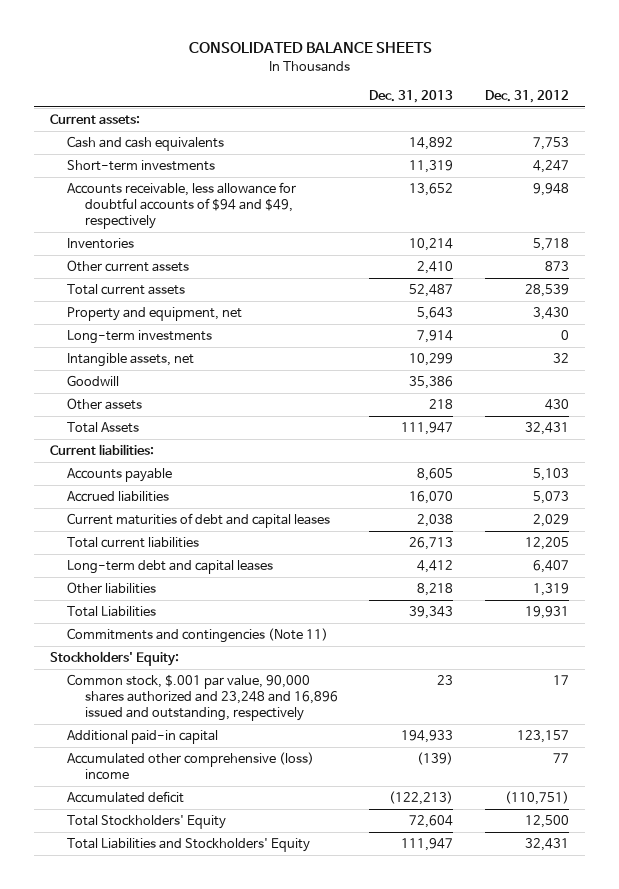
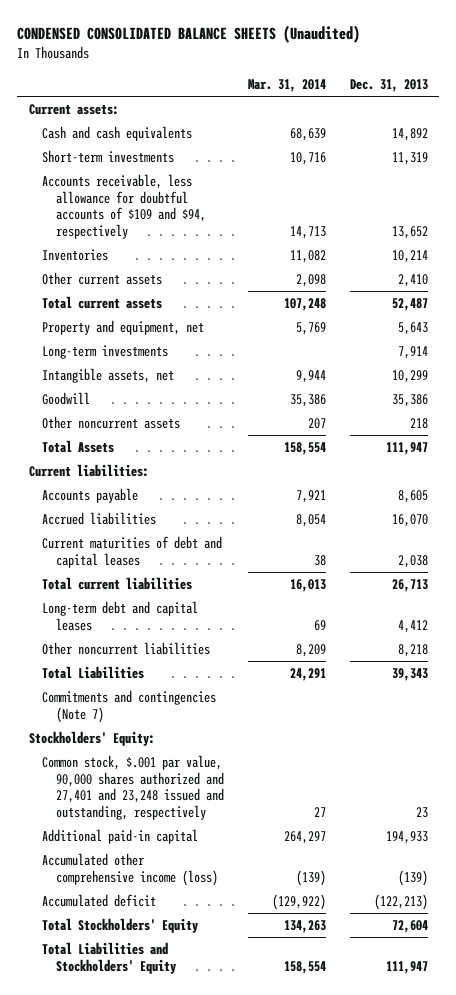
- CONSOLIDATED BALANCE SHEETS
+ CONDENSED CONSOLIDATED BALANCE SHEETS (Unaudited)
- | Dec. 31, 2013 | Dec. 31, 2012
+ | Mar. 31, 2014 | Dec. 31, 2013
- Accounts receivable, less allowance for doubtful accounts of $94 and $49, respectively | 13,652 | 9,948
+ Accounts receivable, less allowance for doubtful accounts of $109 and $94, respectively | 14,713 | 13,652
- Other assets | 218 | 430
+ Other noncurrent assets | 207 | 218
- Other liabilities | 8,218 | 1,319
+ Other noncurrent liabilities | 8,209 | 8,218
- Commitments and contingencies (Note 11)
+ Commitments and contingencies (Note 7)
- Common stock, $.001 par value, 90,000 shares authorized and 23,248 and 16,896 issued and outstanding, respectively | 23 | 17
+ Common stock, $.001 par value, 90,000 shares authorized and 27,401 and 23,248 issued and outstanding, respectively | 27 | 23
- Accumulated other comprehensive (loss) income | (139) | 77
+ Accumulated other comprehensive income (loss) | (139) | (139)

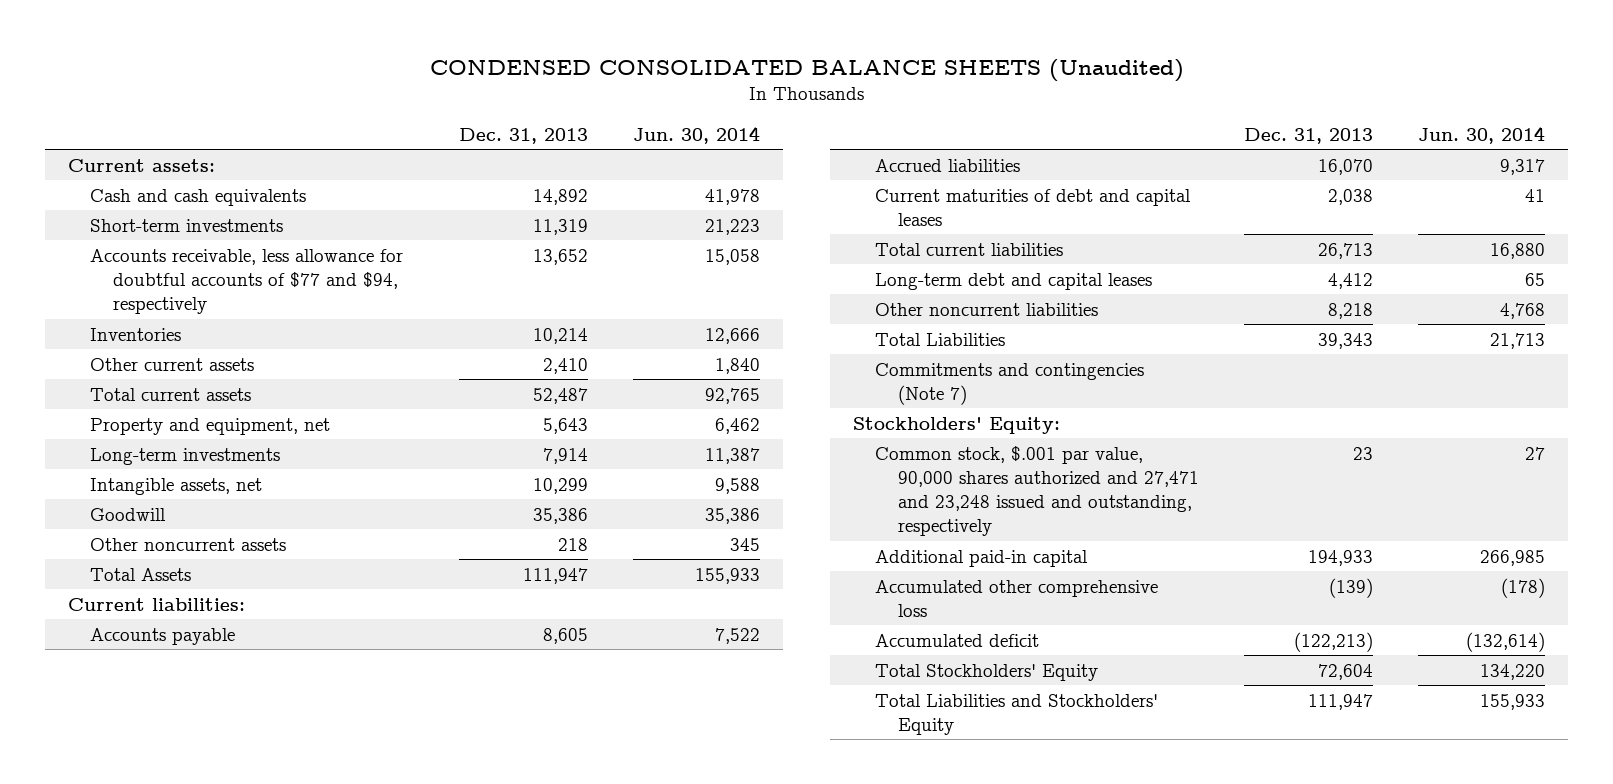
- | Mar. 31, 2014 | Dec. 31, 2013
+ | Dec. 31, 2013 | Jun. 30, 2014
- Accounts receivable, less allowance for doubtful accounts of $109 and $94, respectively | 14,713 | 13,652
+ Accounts receivable, less allowance for doubtful accounts of $77 and $94, respectively | 13,652 | 15,058
- Common stock, $.001 par value, 90,000 shares authorized and 27,401 and 23,248 issued and outstanding, respectively | 27 | 23
+ Common stock, $.001 par value, 90,000 shares authorized and 27,471 and 23,248 issued and outstanding, respectively | 23 | 27
- Accumulated other comprehensive income (loss) | (139) | (139)
+ Accumulated other comprehensive loss | (139) | (178)

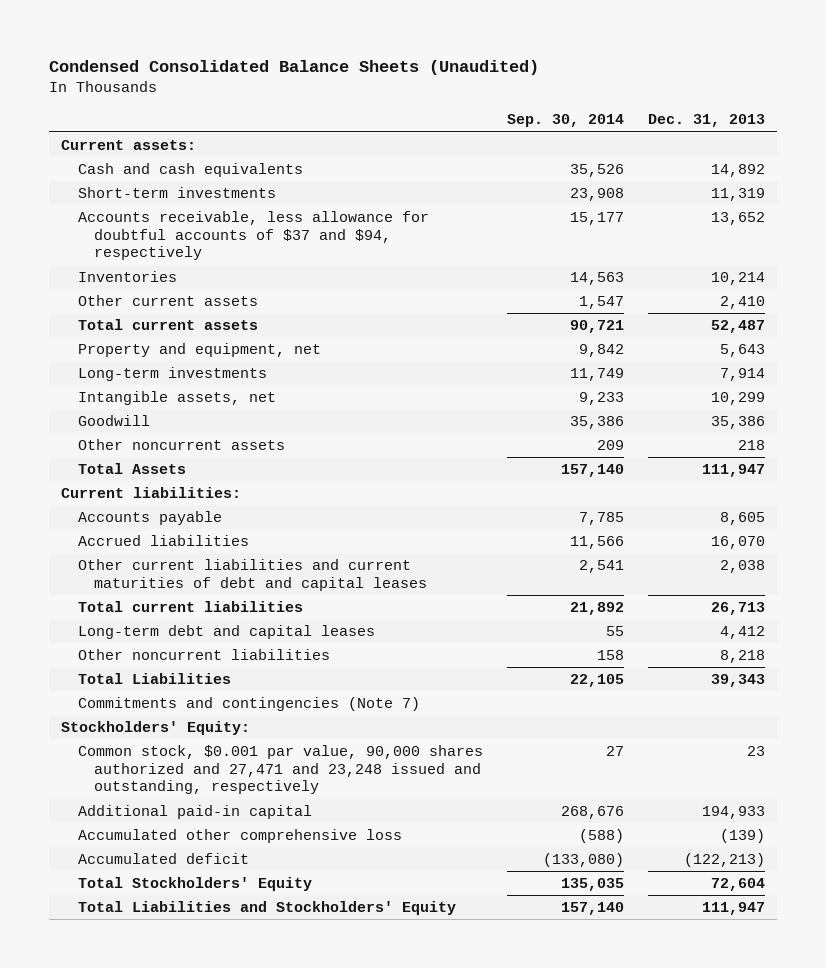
- CONDENSED CONSOLIDATED BALANCE SHEETS (Unaudited)
+ Condensed Consolidated Balance Sheets (Unaudited)
- | Dec. 31, 2013 | Jun. 30, 2014
+ | Sep. 30, 2014 | Dec. 31, 2013
- Accounts receivable, less allowance for doubtful accounts of $77 and $94, respectively | 13,652 | 15,058
+ Accounts receivable, less allowance for doubtful accounts of $37 and $94, respectively | 15,177 | 13,652
- Current maturities of debt and capital leases | 2,038 | 41
+ Other current liabilities and current maturities of debt and capital leases | 2,541 | 2,038
- Common stock, $.001 par value, 90,000 shares authorized and 27,471 and 23,248 issued and outstanding, respectively | 23 | 27
+ Common stock, $0.001 par value, 90,000 shares authorized and 27,471 and 23,248 issued and outstanding, respectively | 27 | 23

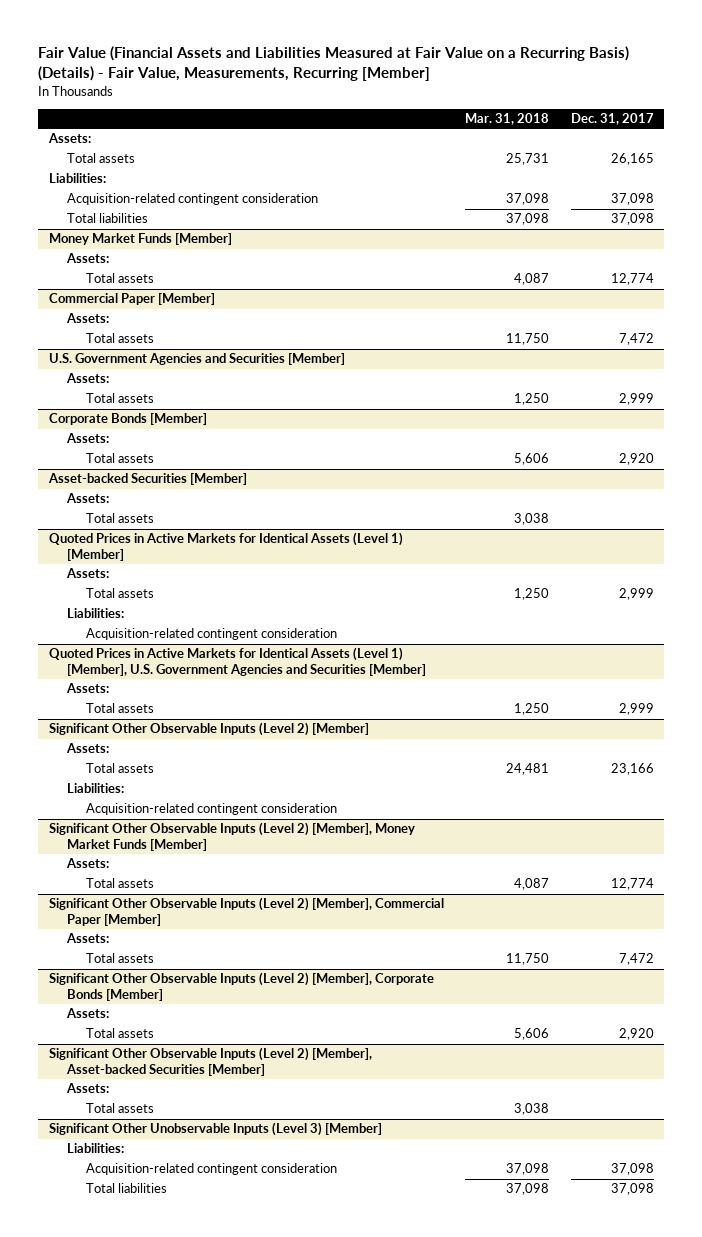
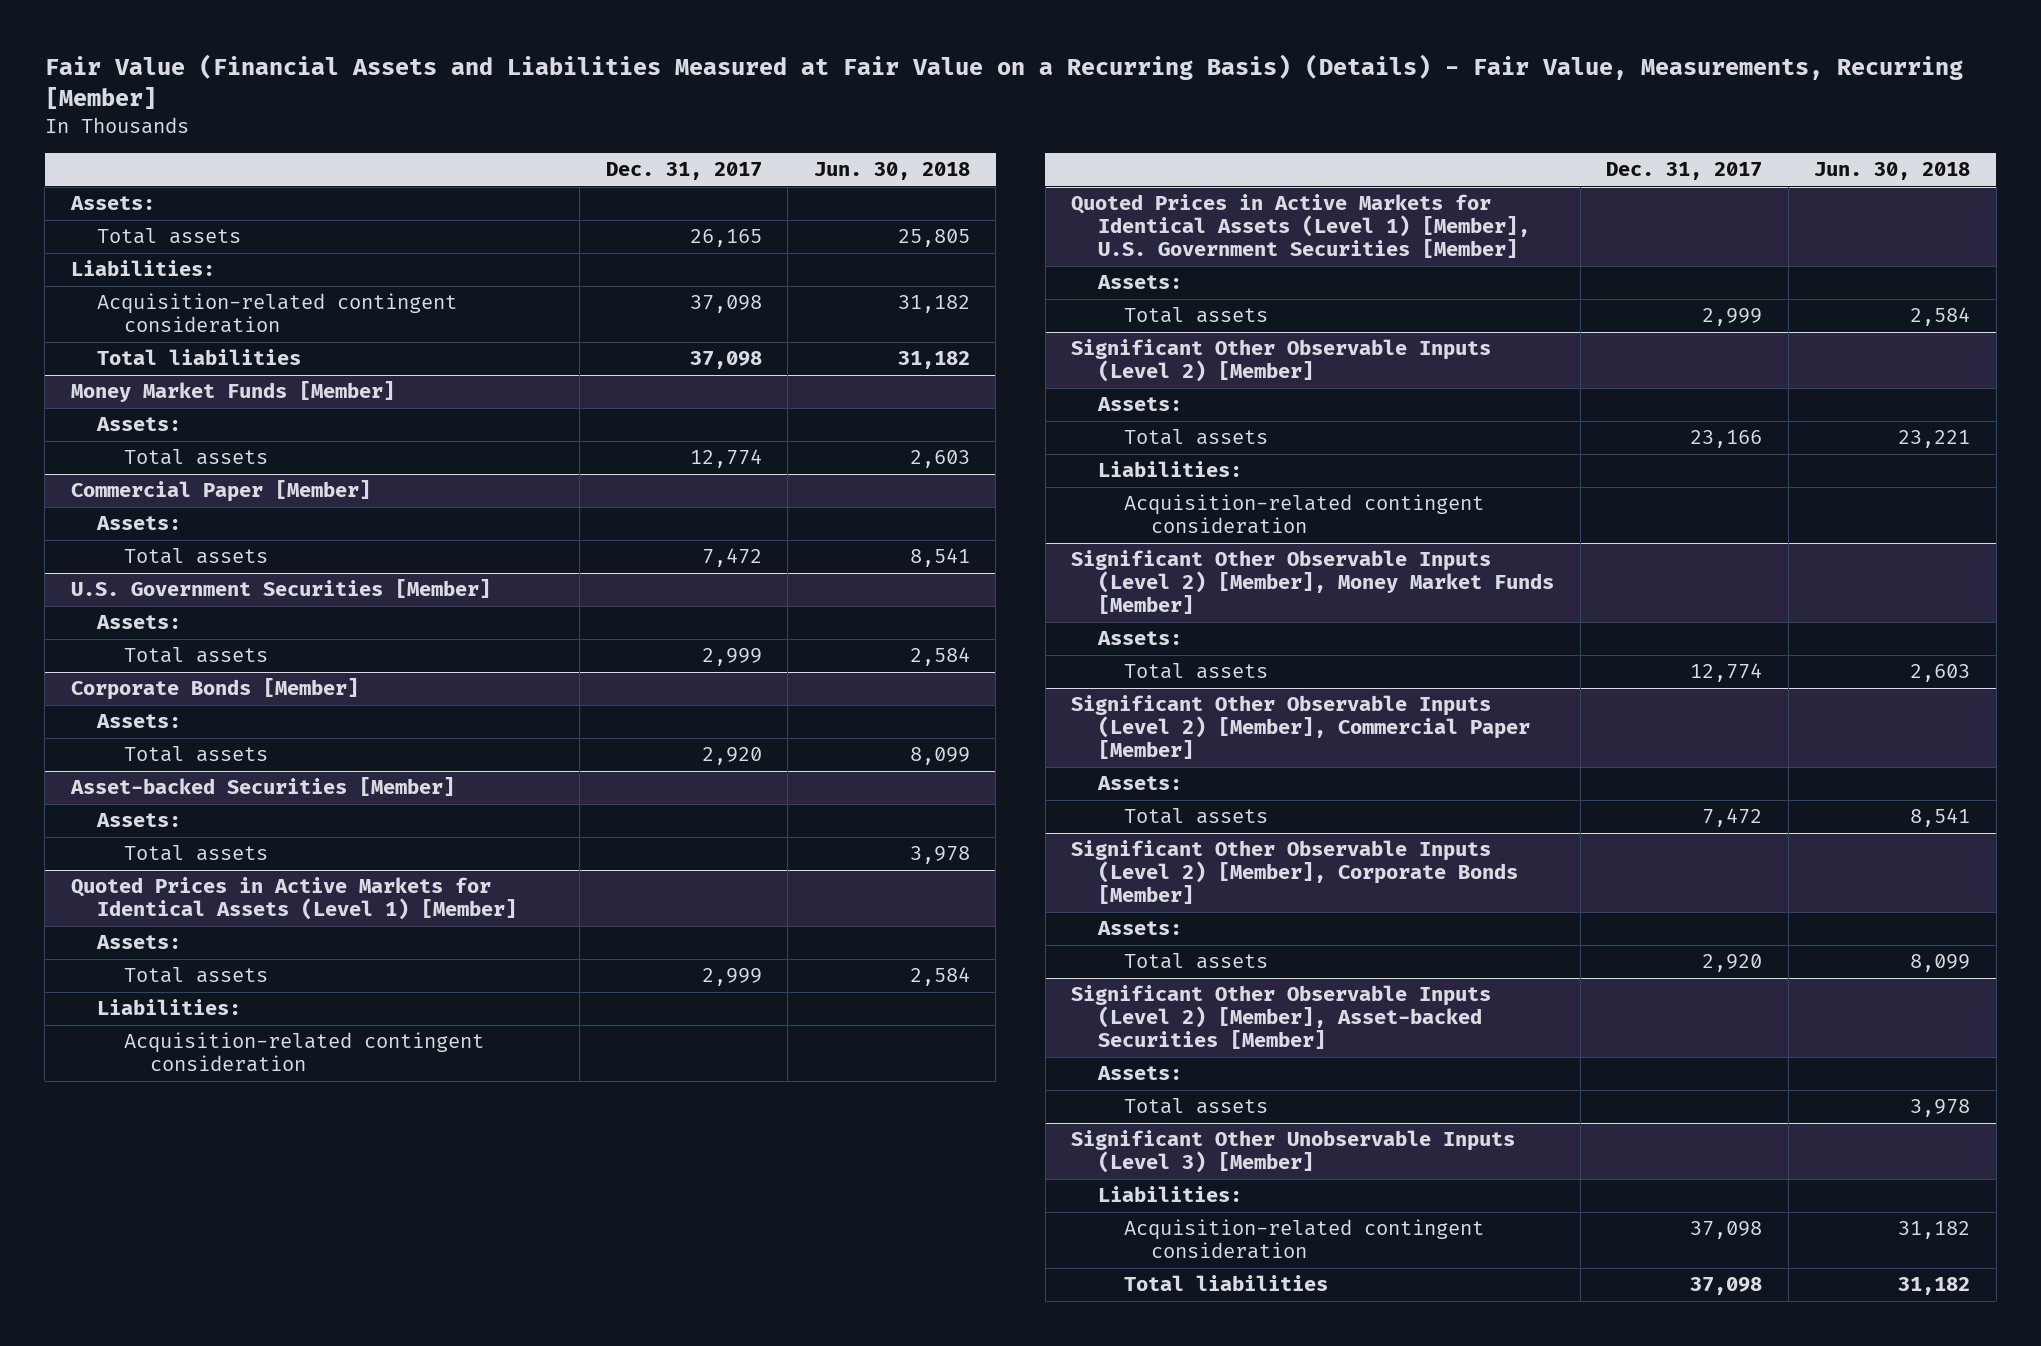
- | Mar. 31, 2018 | Dec. 31, 2017
+ | Dec. 31, 2017 | Jun. 30, 2018
- U.S. Government Agencies and Securities [Member]
+ U.S. Government Securities [Member]
- Quoted Prices in Active Markets for Identical Assets (Level 1) [Member], U.S. Government Agencies and Securities [Member]
+ Quoted Prices in Active Markets for Identical Assets (Level 1) [Member], U.S. Government Securities [Member]

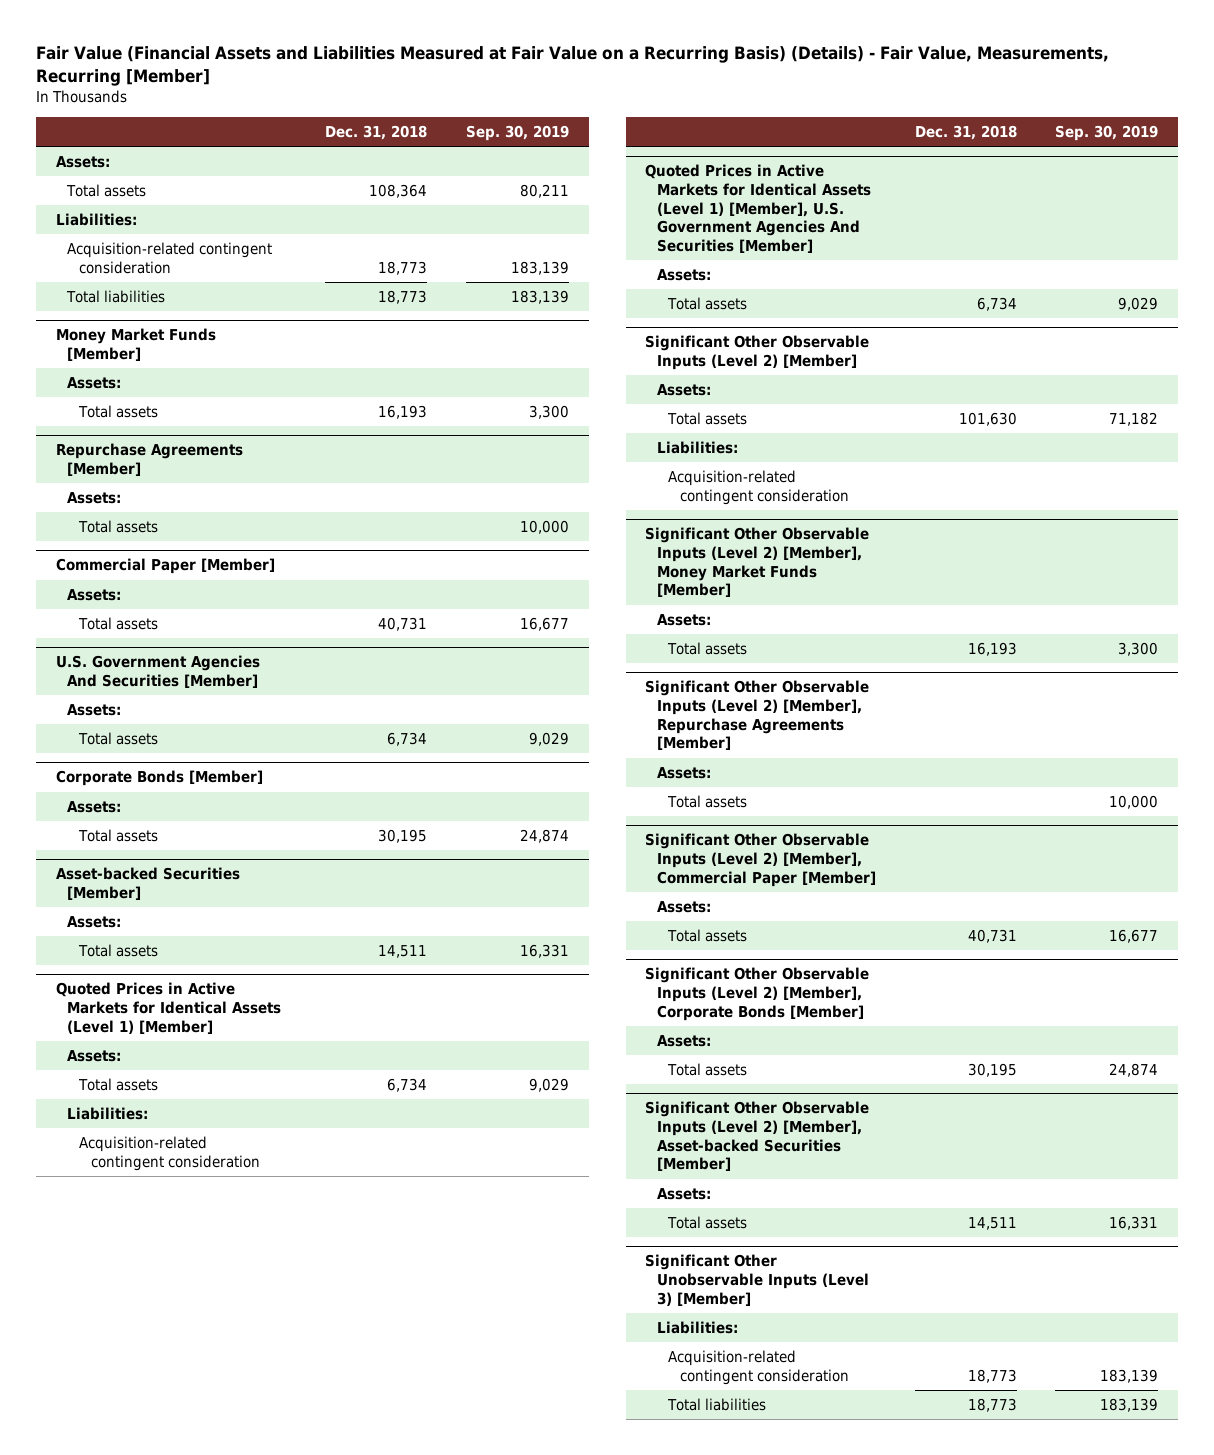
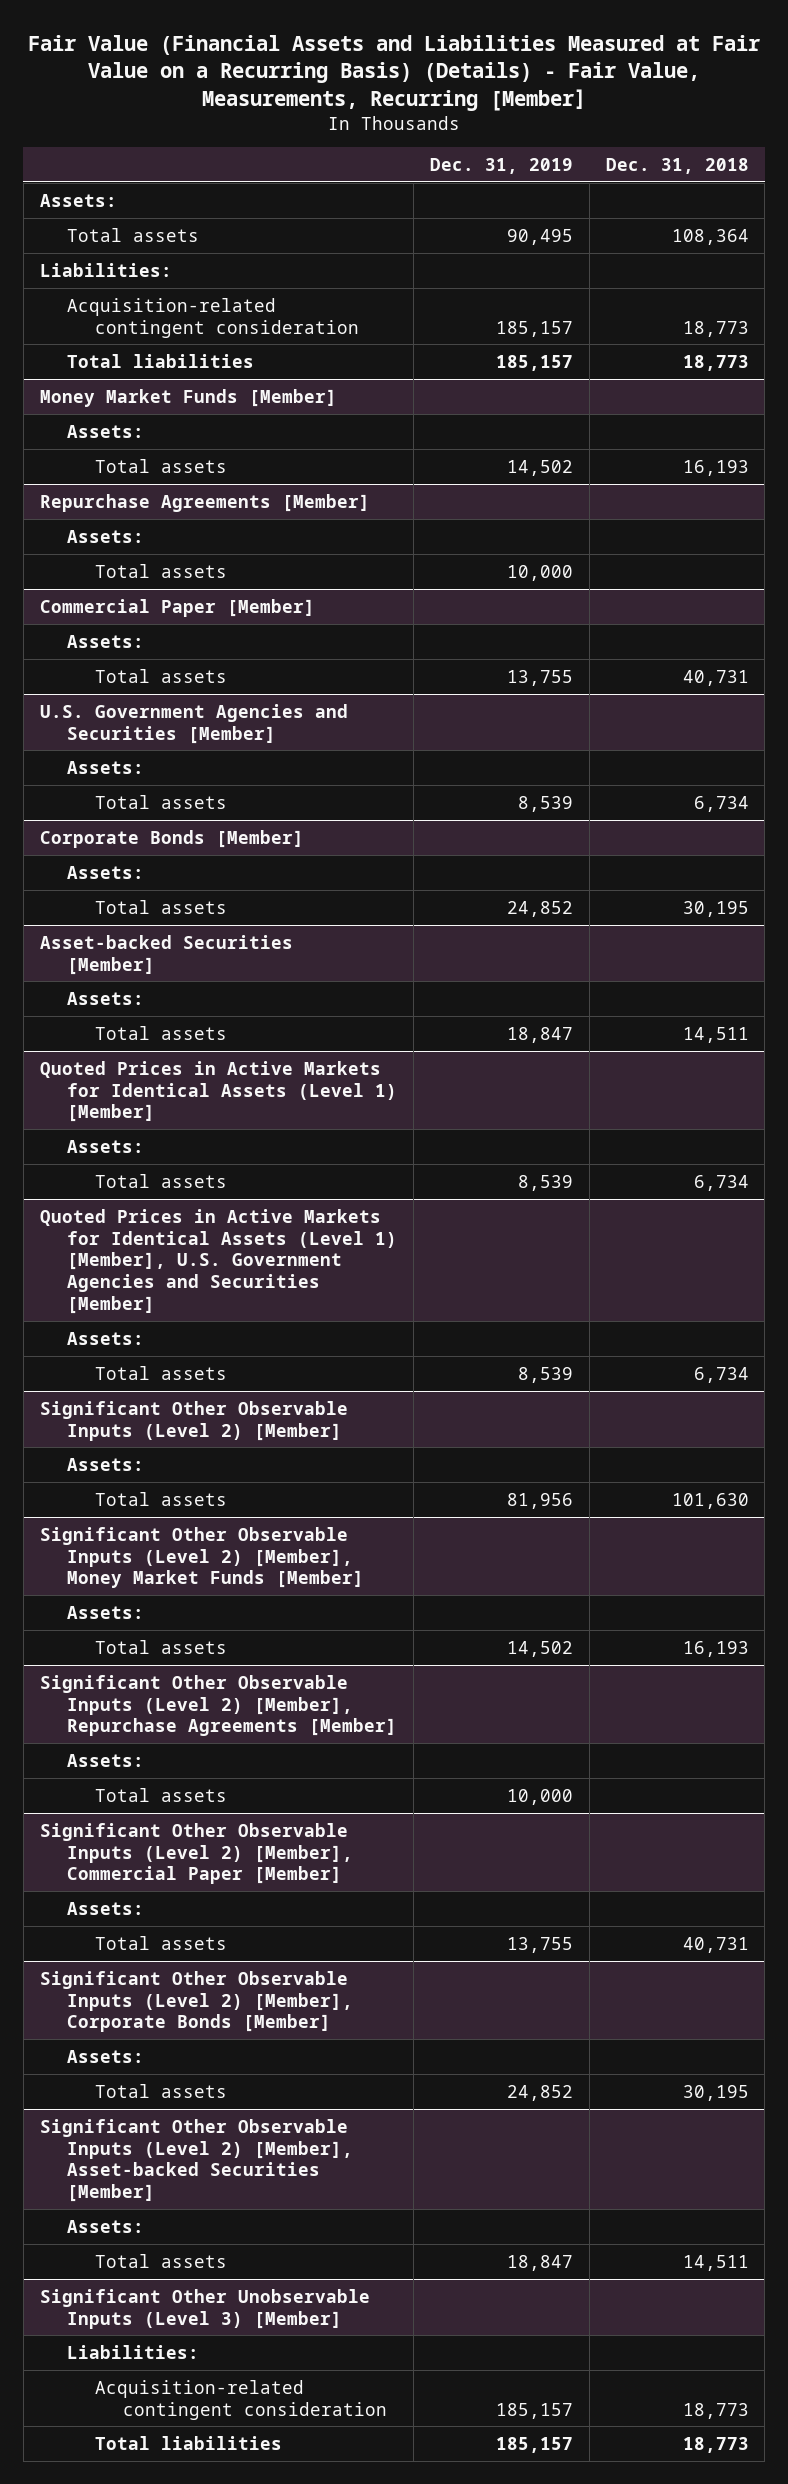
- | Dec. 31, 2018 | Sep. 30, 2019
+ | Dec. 31, 2019 | Dec. 31, 2018
- U.S. Government Agencies And Securities [Member]
+ U.S. Government Agencies and Securities [Member]
@ Quoted Prices in Active Markets for Identical Assets (Level 1) [Member]
- Liabilities:
- Acquisition-related contingent consideration
- Quoted Prices in Active Markets for Identical Assets (Level 1) [Member], U.S. Government Agencies And Securities [Member]
+ Quoted Prices in Active Markets for Identical Assets (Level 1) [Member], U.S. Government Agencies and Securities [Member]
@ Significant Other Observable Inputs (Level 2) [Member]
- Liabilities:
- Acquisition-related contingent consideration

